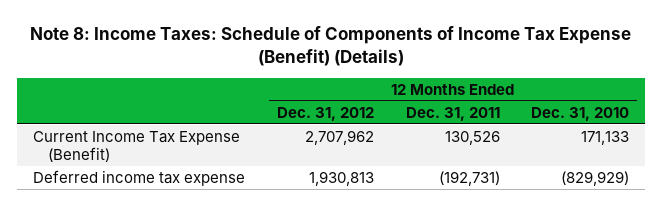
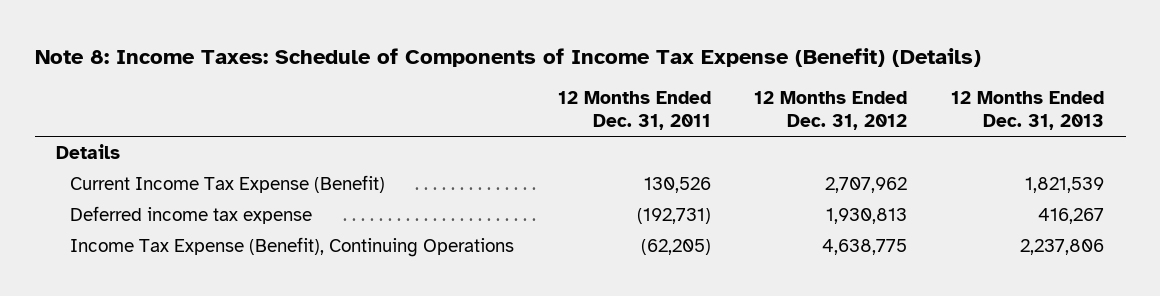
- | 12 Months Ended Dec. 31, 2012 | 12 Months Ended Dec. 31, 2011 | 12 Months Ended Dec. 31, 2010
+ | 12 Months Ended Dec. 31, 2011 | 12 Months Ended Dec. 31, 2012 | 12 Months Ended Dec. 31, 2013
+ Details
+ Income Tax Expense (Benefit), Continuing Operations | (62,205) | 4,638,775 | 2,237,806

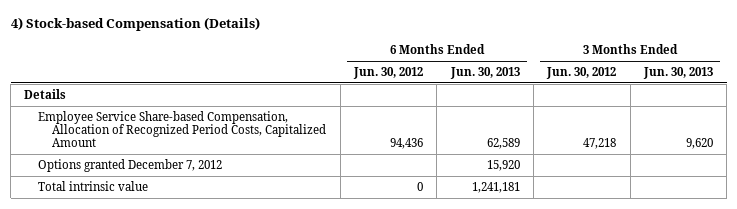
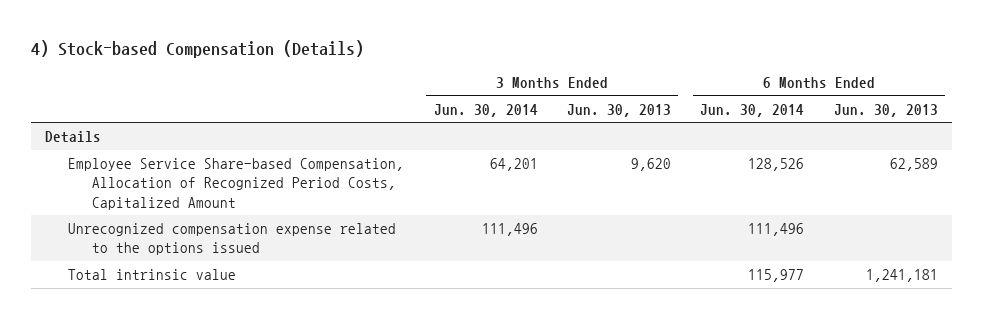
- | 6 Months Ended Jun. 30, 2012 | 6 Months Ended Jun. 30, 2013 | 3 Months Ended Jun. 30, 2012 | 3 Months Ended Jun. 30, 2013
+ | 3 Months Ended Jun. 30, 2014 | 3 Months Ended Jun. 30, 2013 | 6 Months Ended Jun. 30, 2014 | 6 Months Ended Jun. 30, 2013
- Options granted December 7, 2012 | | 15,920 | |
+ Unrecognized compensation expense related to the options issued | 111,496 | | 111,496 |

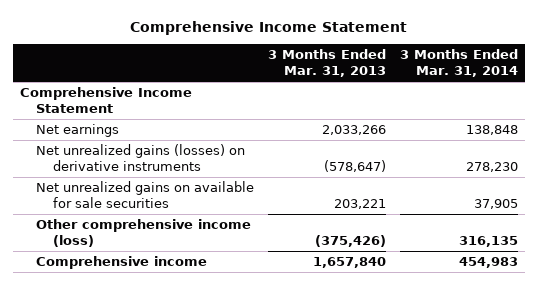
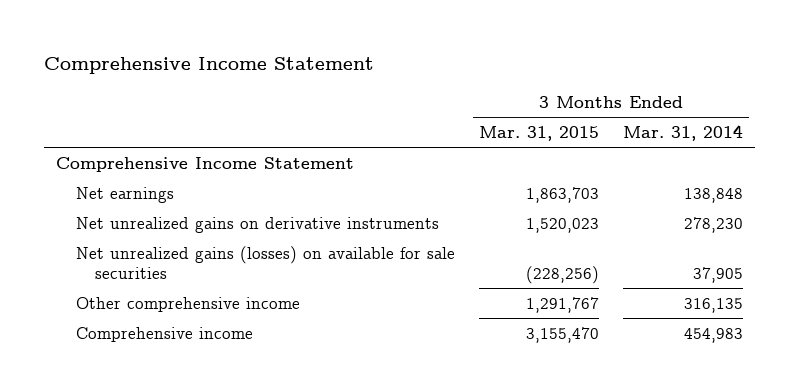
- | 3 Months Ended Mar. 31, 2013 | 3 Months Ended Mar. 31, 2014
+ | 3 Months Ended Mar. 31, 2015 | 3 Months Ended Mar. 31, 2014
- Net unrealized gains (losses) on derivative instruments | (578,647) | 278,230
- Net unrealized gains on available for sale securities | 203,221 | 37,905
- Other comprehensive income (loss) | (375,426) | 316,135
+ Net unrealized gains on derivative instruments | 1,520,023 | 278,230
+ Net unrealized gains (losses) on available for sale securities | (228,256) | 37,905
+ Other comprehensive income | 1,291,767 | 316,135

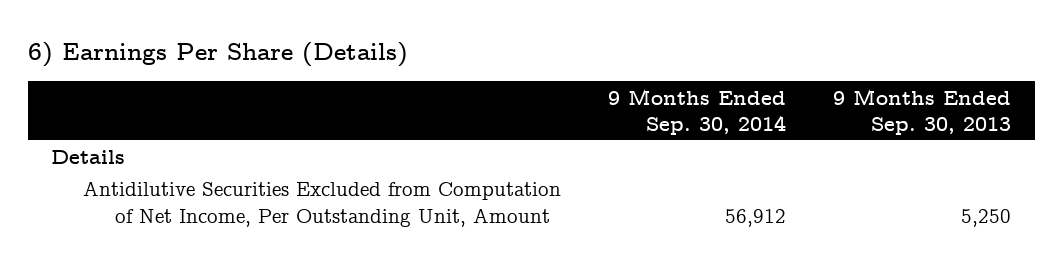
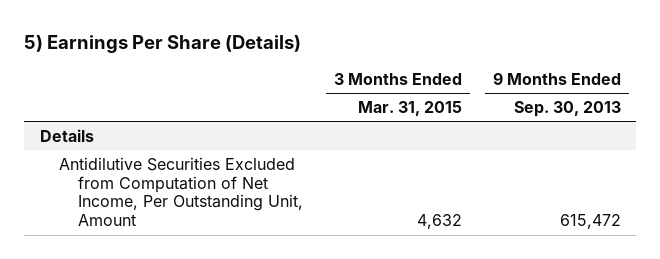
- 6) Earnings Per Share (Details)
+ 5) Earnings Per Share (Details)
- | 9 Months Ended Sep. 30, 2014 | 9 Months Ended Sep. 30, 2013
+ | 3 Months Ended Mar. 31, 2015 | 9 Months Ended Sep. 30, 2013
- Antidilutive Securities Excluded from Computation of Net Income, Per Outstanding Unit, Amount | 56,912 | 5,250
+ Antidilutive Securities Excluded from Computation of Net Income, Per Outstanding Unit, Amount | 4,632 | 615,472

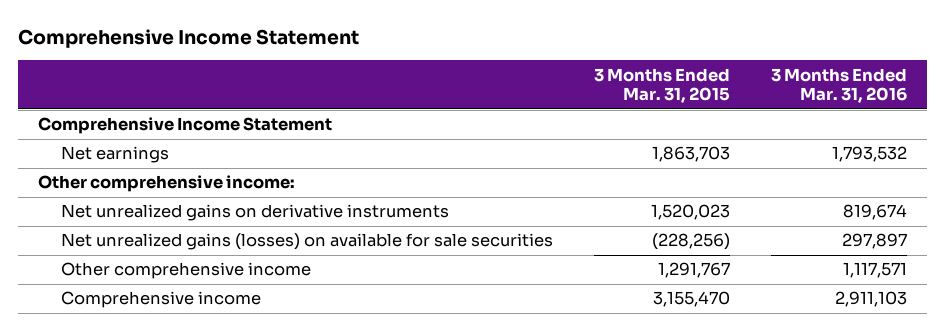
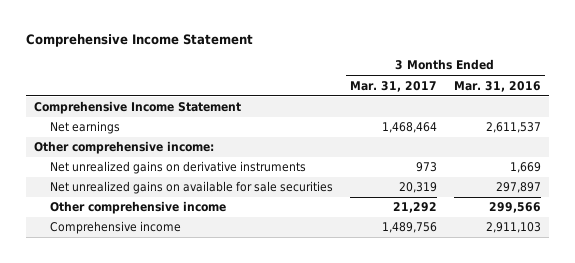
- | 3 Months Ended Mar. 31, 2015 | 3 Months Ended Mar. 31, 2016
+ | 3 Months Ended Mar. 31, 2017 | 3 Months Ended Mar. 31, 2016
- Net earnings | 1,863,703 | 1,793,532
+ Net earnings | 1,468,464 | 2,611,537
- Net unrealized gains on derivative instruments | 1,520,023 | 819,674
- Net unrealized gains (losses) on available for sale securities | (228,256) | 297,897
- Other comprehensive income | 1,291,767 | 1,117,571
+ Net unrealized gains on derivative instruments | 973 | 1,669
+ Net unrealized gains on available for sale securities | 20,319 | 297,897
+ Other comprehensive income | 21,292 | 299,566

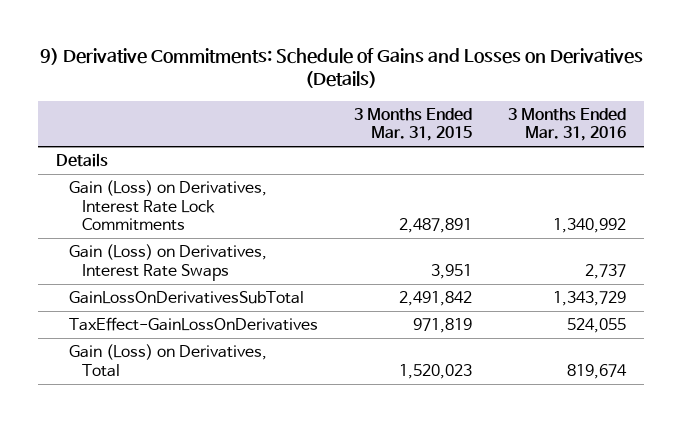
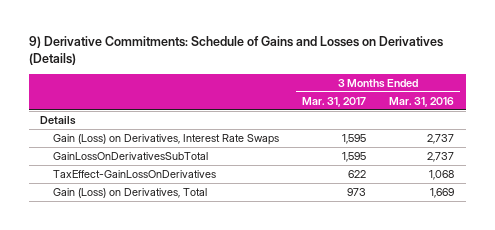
- | 3 Months Ended Mar. 31, 2015 | 3 Months Ended Mar. 31, 2016
+ | 3 Months Ended Mar. 31, 2017 | 3 Months Ended Mar. 31, 2016
- Gain (Loss) on Derivatives, Interest Rate Lock Commitments | 2,487,891 | 1,340,992
- GainLossOnDerivativesSubTotal | 2,491,842 | 1,343,729
- TaxEffect-GainLossOnDerivatives | 971,819 | 524,055
- Gain (Loss) on Derivatives, Total | 1,520,023 | 819,674
+ GainLossOnDerivativesSubTotal | 1,595 | 2,737
+ TaxEffect-GainLossOnDerivatives | 622 | 1,068
+ Gain (Loss) on Derivatives, Total | 973 | 1,669

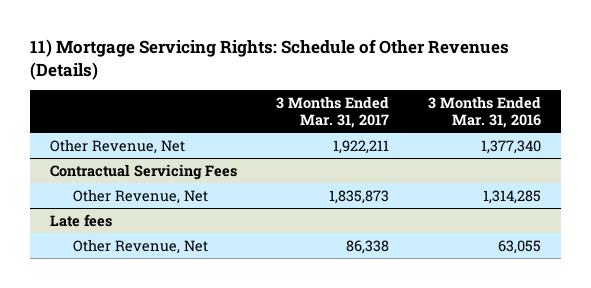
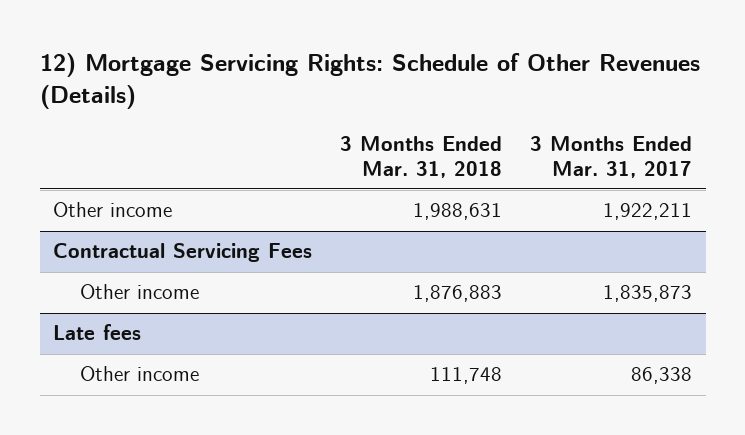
- 11) Mortgage Servicing Rights: Schedule of Other Revenues (Details)
+ 12) Mortgage Servicing Rights: Schedule of Other Revenues (Details)
- | 3 Months Ended Mar. 31, 2017 | 3 Months Ended Mar. 31, 2016
+ | 3 Months Ended Mar. 31, 2018 | 3 Months Ended Mar. 31, 2017
- Other Revenue, Net | 1,922,211 | 1,377,340
+ Other income | 1,988,631 | 1,922,211
@ Contractual Servicing Fees
- Other Revenue, Net | 1,835,873 | 1,314,285
+ Other income | 1,876,883 | 1,835,873
@ Late fees
- Other Revenue, Net | 86,338 | 63,055
+ Other income | 111,748 | 86,338

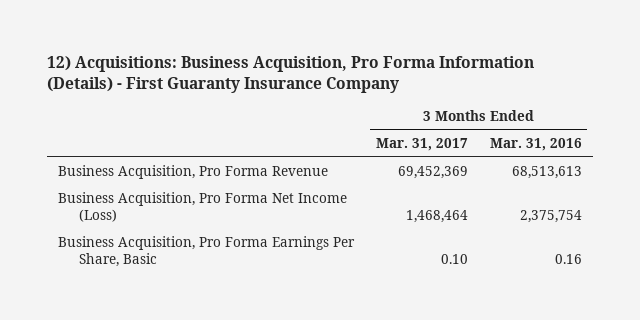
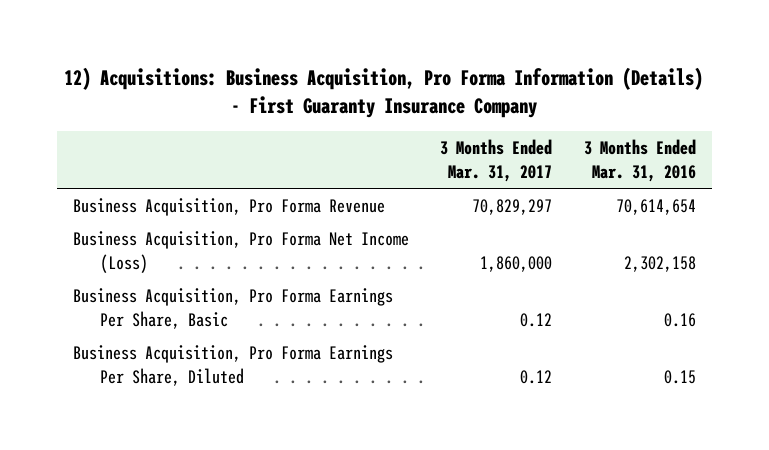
- Business Acquisition, Pro Forma Revenue | 69,452,369 | 68,513,613
- Business Acquisition, Pro Forma Net Income (Loss) | 1,468,464 | 2,375,754
- Business Acquisition, Pro Forma Earnings Per Share, Basic | 0.10 | 0.16
+ Business Acquisition, Pro Forma Revenue | 70,829,297 | 70,614,654
+ Business Acquisition, Pro Forma Net Income (Loss) | 1,860,000 | 2,302,158
+ Business Acquisition, Pro Forma Earnings Per Share, Basic | 0.12 | 0.16
+ Business Acquisition, Pro Forma Earnings Per Share, Diluted | 0.12 | 0.15

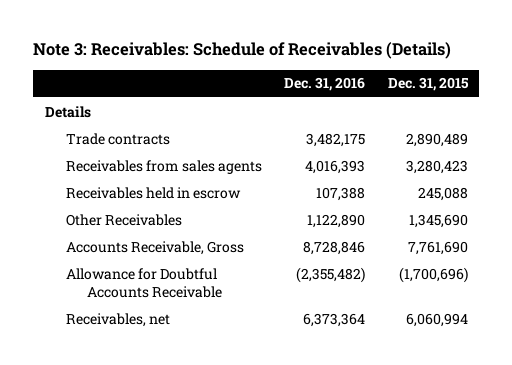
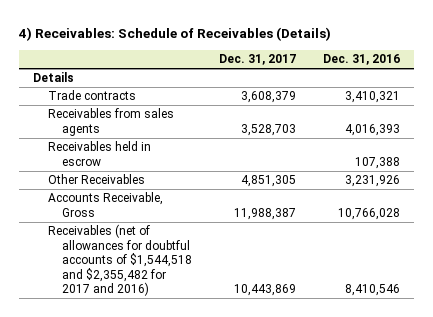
- Note 3: Receivables: Schedule of Receivables (Details)
+ 4) Receivables: Schedule of Receivables (Details)
- | Dec. 31, 2016 | Dec. 31, 2015
+ | Dec. 31, 2017 | Dec. 31, 2016
- Trade contracts | 3,482,175 | 2,890,489
+ Trade contracts | 3,608,379 | 3,410,321
- Other Receivables | 1,122,890 | 1,345,690
- Accounts Receivable, Gross | 8,728,846 | 7,761,690
- Allowance for Doubtful Accounts Receivable | (2,355,482) | (1,700,696)
- Receivables, net | 6,373,364 | 6,060,994
+ Other Receivables | 4,851,305 | 3,231,926
+ Accounts Receivable, Gross | 11,988,387 | 10,766,028
+ Receivables (net of allowances for doubtful accounts of $1,544,518 and $2,355,482 for 2017 and 2016) | 10,443,869 | 8,410,546

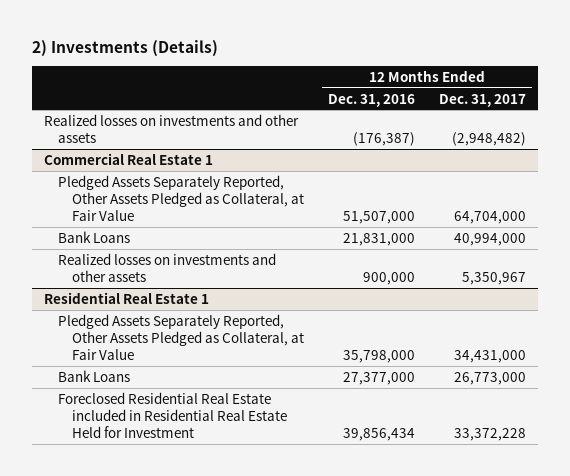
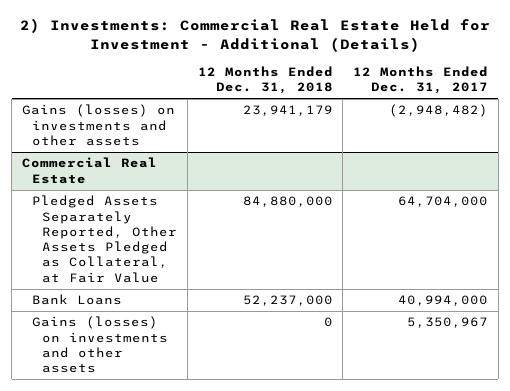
- 2) Investments (Details)
+ 2) Investments: Commercial Real Estate Held for Investment - Additional (Details)
- | 12 Months Ended Dec. 31, 2016 | 12 Months Ended Dec. 31, 2017
+ | 12 Months Ended Dec. 31, 2018 | 12 Months Ended Dec. 31, 2017
- Realized losses on investments and other assets | (176,387) | (2,948,482)
- Commercial Real Estate 1
+ Gains (losses) on investments and other assets | 23,941,179 | (2,948,482)
+ Commercial Real Estate
- Realized losses on investments and other assets | 900,000 | 5,350,967
- Residential Real Estate 1
- Pledged Assets Separately Reported, Other Assets Pledged as Collateral, at Fair Value | 35,798,000 | 34,431,000
- Bank Loans | 27,377,000 | 26,773,000
- Foreclosed Residential Real Estate included in Residential Real Estate Held for Investment | 39,856,434 | 33,372,228
+ Gains (losses) on investments and other assets | 0 | 5,350,967

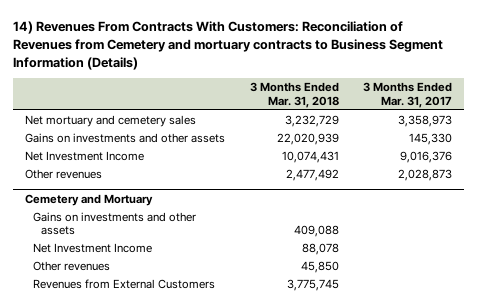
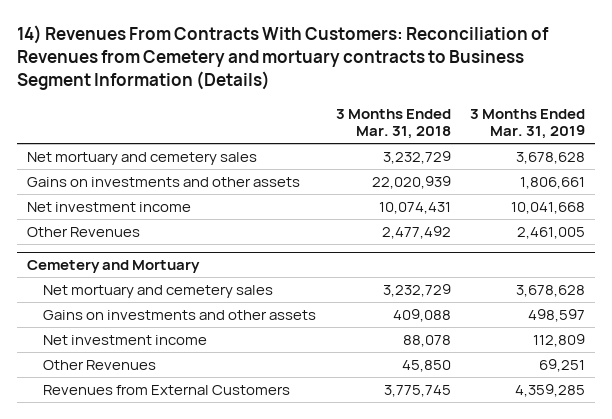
- | 3 Months Ended Mar. 31, 2018 | 3 Months Ended Mar. 31, 2017
+ | 3 Months Ended Mar. 31, 2018 | 3 Months Ended Mar. 31, 2019
- Net Investment Income | 10,074,431 | 9,016,376
- Other revenues | 2,477,492 | 2,028,873
+ Net investment income | 10,074,431 | 10,041,668
+ Other Revenues | 2,477,492 | 2,461,005
@ Cemetery and Mortuary
+ Net mortuary and cemetery sales | 3,232,729 | 3,678,628
- Net Investment Income | 88,078 |
- Other revenues | 45,850 |
+ Net investment income | 88,078 | 112,809
+ Other Revenues | 45,850 | 69,251

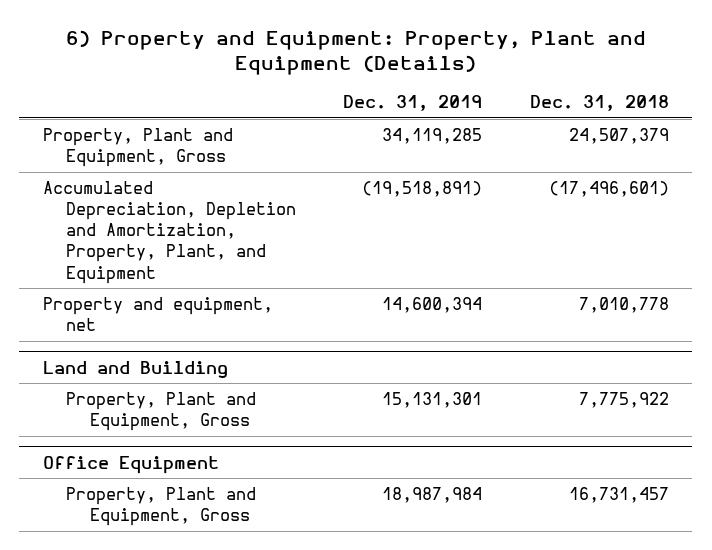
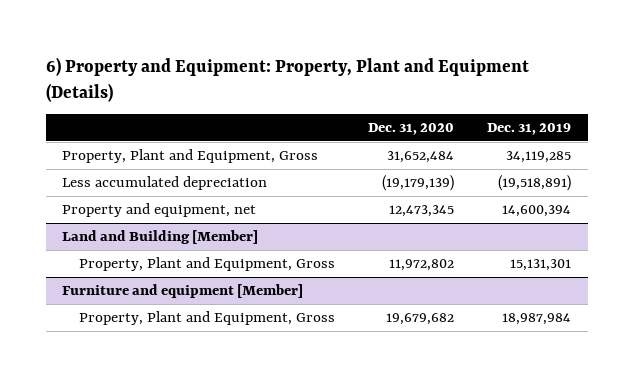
- | Dec. 31, 2019 | Dec. 31, 2018
+ | Dec. 31, 2020 | Dec. 31, 2019
- Accumulated Depreciation, Depletion and Amortization, Property, Plant, and Equipment | (19,518,891) | (17,496,601)
+ Less accumulated depreciation | (19,179,139) | (19,518,891)
- Land and Building
+ Land and Building [Member]
- Office Equipment
+ Furniture and equipment [Member]

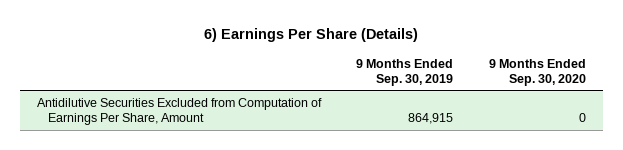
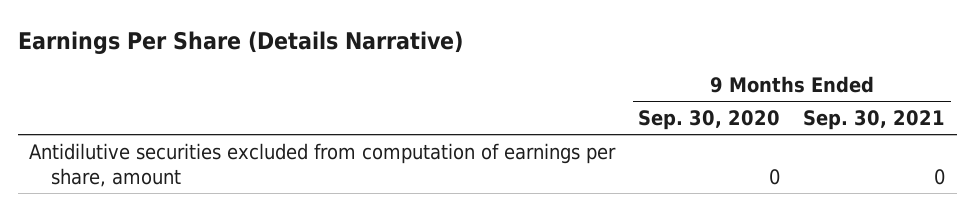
- 6) Earnings Per Share (Details)
+ Earnings Per Share (Details Narrative)
- | 9 Months Ended Sep. 30, 2019 | 9 Months Ended Sep. 30, 2020
+ | 9 Months Ended Sep. 30, 2020 | 9 Months Ended Sep. 30, 2021
- Antidilutive Securities Excluded from Computation of Earnings Per Share, Amount | 864,915 | 0
+ Antidilutive securities excluded from computation of earnings per share, amount | 0 | 0

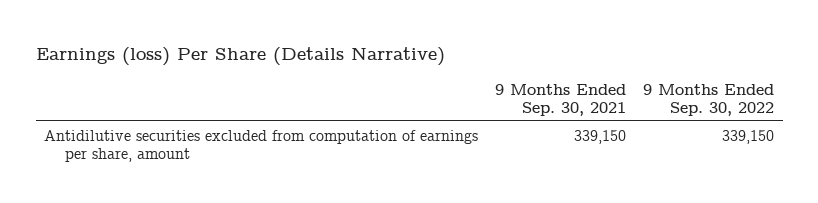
- Earnings Per Share (Details Narrative)
+ Earnings (loss) Per Share (Details Narrative)
- | 9 Months Ended Sep. 30, 2020 | 9 Months Ended Sep. 30, 2021
+ | 9 Months Ended Sep. 30, 2021 | 9 Months Ended Sep. 30, 2022
- Antidilutive securities excluded from computation of earnings per share, amount | 0 | 0
+ Antidilutive securities excluded from computation of earnings per share, amount | 339,150 | 339,150

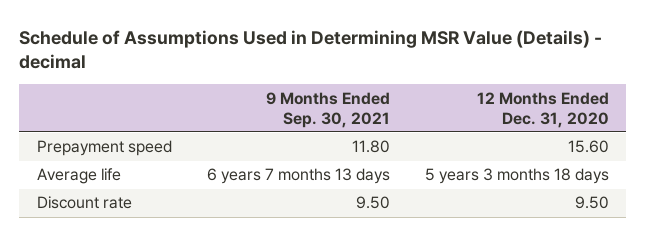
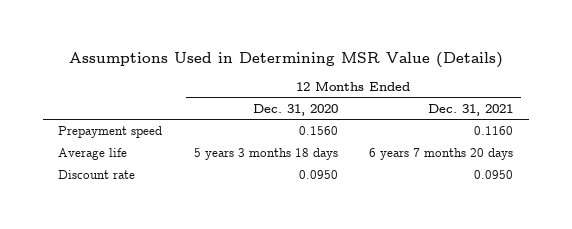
- Schedule of Assumptions Used in Determining MSR Value (Details) - decimal
+ Assumptions Used in Determining MSR Value (Details)
- | 9 Months Ended Sep. 30, 2021 | 12 Months Ended Dec. 31, 2020
+ | 12 Months Ended Dec. 31, 2020 | 12 Months Ended Dec. 31, 2021
- Prepayment speed | 11.80 | 15.60
+ Prepayment speed | 0.1560 | 0.1160
- Discount rate | 9.50 | 9.50
+ Discount rate | 0.0950 | 0.0950

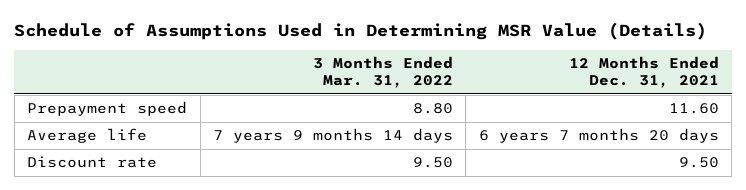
- Assumptions Used in Determining MSR Value (Details)
+ Schedule of Assumptions Used in Determining MSR Value (Details)
- | 12 Months Ended Dec. 31, 2020 | 12 Months Ended Dec. 31, 2021
+ | 3 Months Ended Mar. 31, 2022 | 12 Months Ended Dec. 31, 2021
- Prepayment speed | 0.1560 | 0.1160
+ Prepayment speed | 8.80 | 11.60
- Discount rate | 0.0950 | 0.0950
+ Discount rate | 9.50 | 9.50

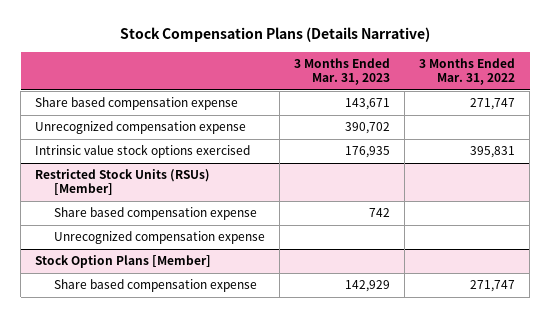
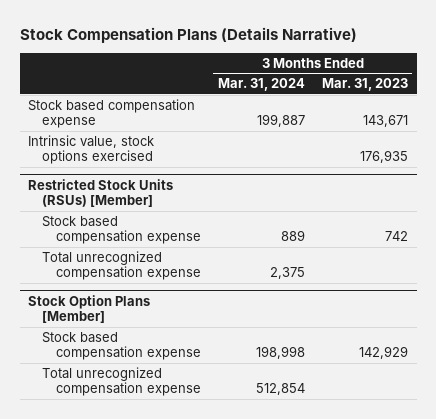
- | 3 Months Ended Mar. 31, 2023 | 3 Months Ended Mar. 31, 2022
+ | 3 Months Ended Mar. 31, 2024 | 3 Months Ended Mar. 31, 2023
- Share based compensation expense | 143,671 | 271,747
- Unrecognized compensation expense | 390,702 |
- Intrinsic value stock options exercised | 176,935 | 395,831
+ Stock based compensation expense | 199,887 | 143,671
+ Intrinsic value, stock options exercised | | 176,935
@ Restricted Stock Units (RSUs) [Member]
- Share based compensation expense | 742 |
- Unrecognized compensation expense
+ Stock based compensation expense | 889 | 742
+ Total unrecognized compensation expense | 2,375 |
@ Stock Option Plans [Member]
- Share based compensation expense | 142,929 | 271,747
+ Stock based compensation expense | 198,998 | 142,929
+ Total unrecognized compensation expense | 512,854 |

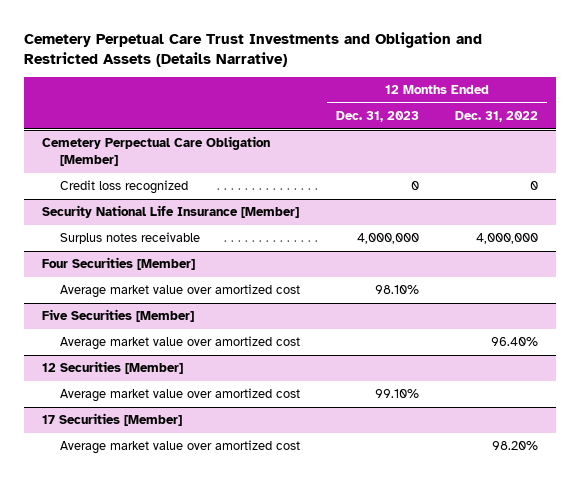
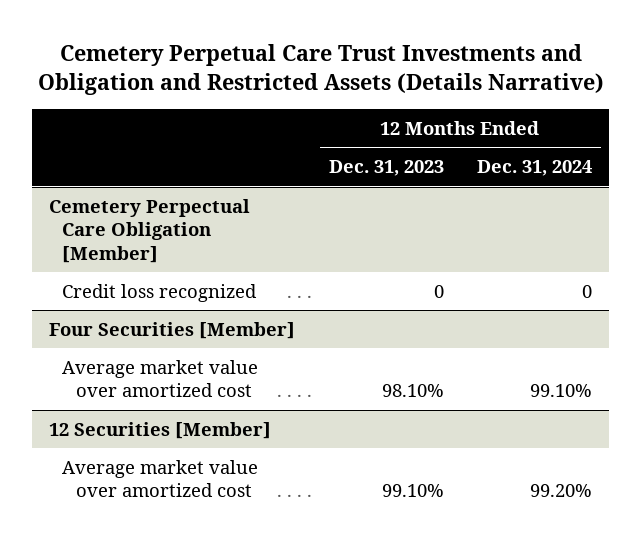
- | 12 Months Ended Dec. 31, 2023 | 12 Months Ended Dec. 31, 2022
+ | 12 Months Ended Dec. 31, 2023 | 12 Months Ended Dec. 31, 2024
- Security National Life Insurance [Member]
- Surplus notes receivable | 4,000,000 | 4,000,000
- Five Securities [Member]
- Average market value over amortized cost | | 96.40%
- 17 Securities [Member]
- Average market value over amortized cost | | 98.20%

